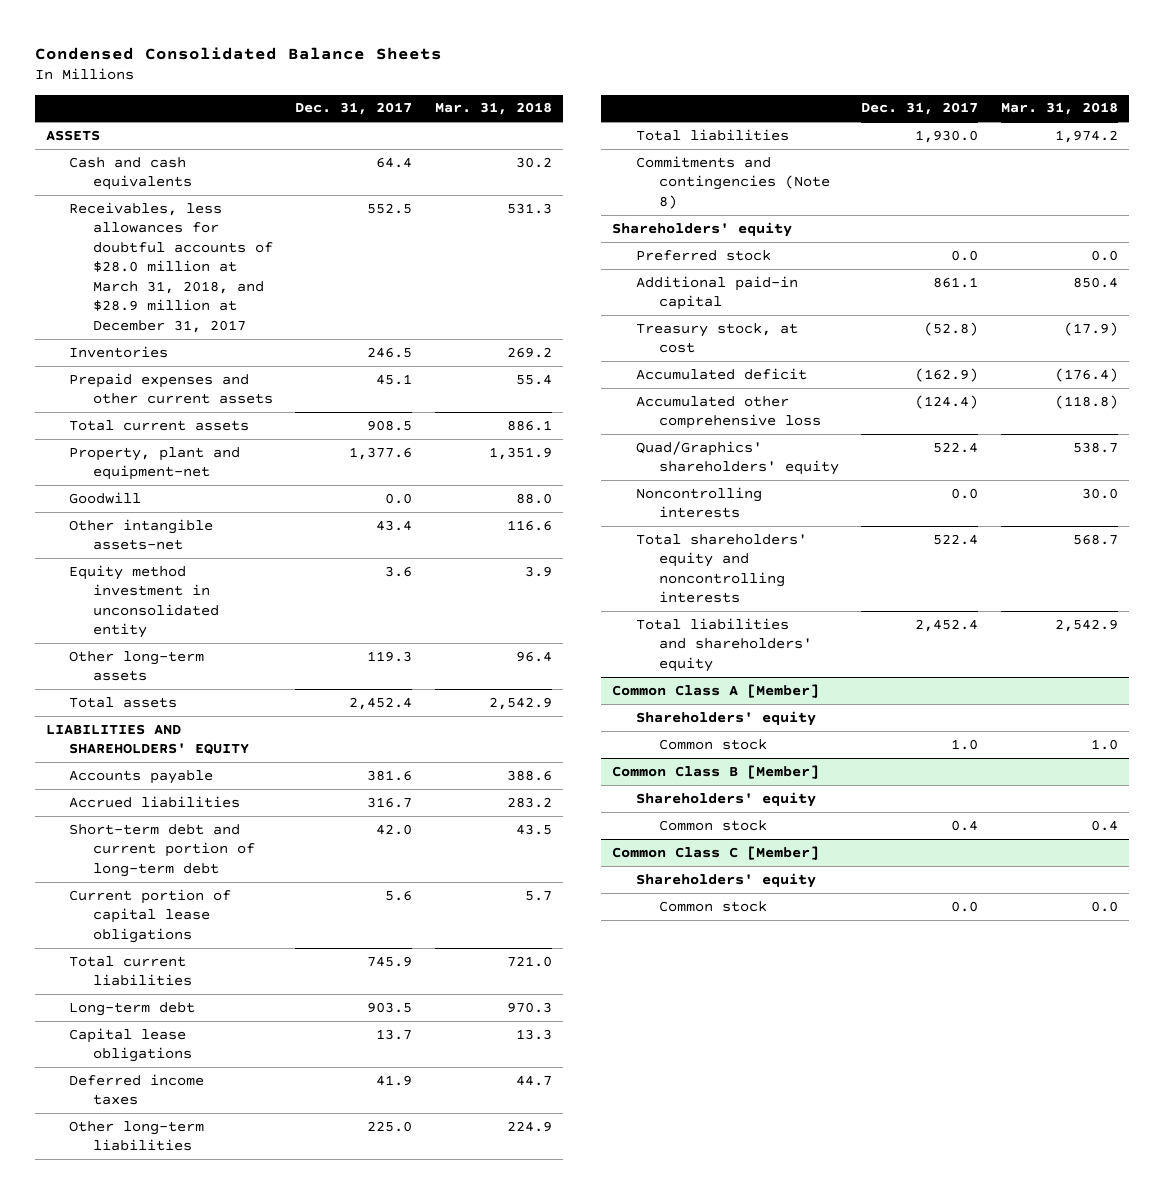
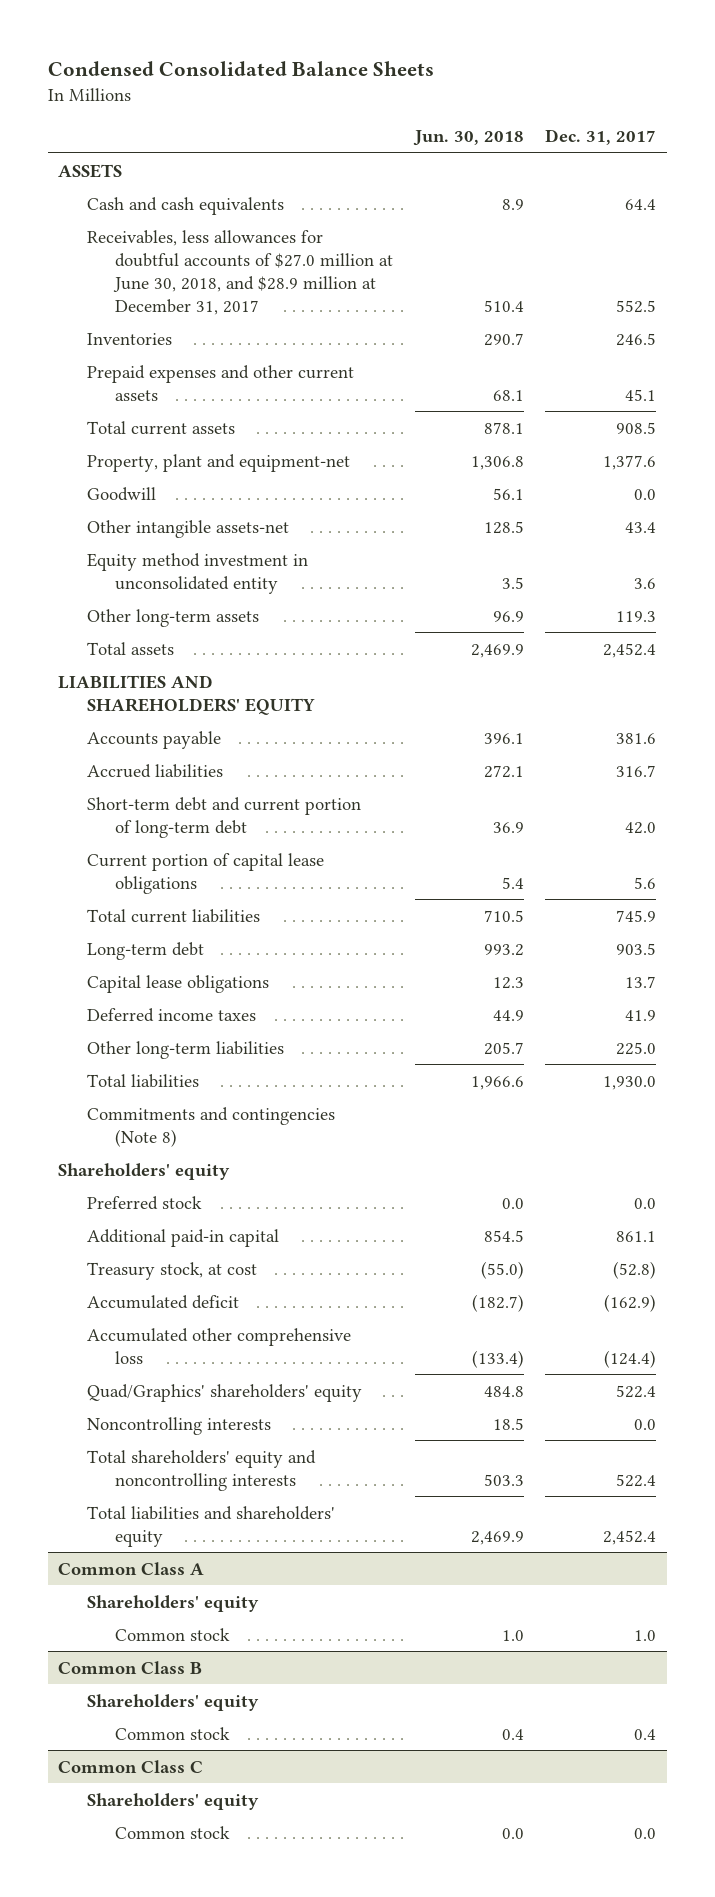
- | Dec. 31, 2017 | Mar. 31, 2018
+ | Jun. 30, 2018 | Dec. 31, 2017
- Receivables, less allowances for doubtful accounts of $28.0 million at March 31, 2018, and $28.9 million at December 31, 2017 | 552.5 | 531.3
+ Receivables, less allowances for doubtful accounts of $27.0 million at June 30, 2018, and $28.9 million at December 31, 2017 | 510.4 | 552.5
- Common Class A [Member]
+ Common Class A
- Common Class B [Member]
+ Common Class B
- Common Class C [Member]
+ Common Class C

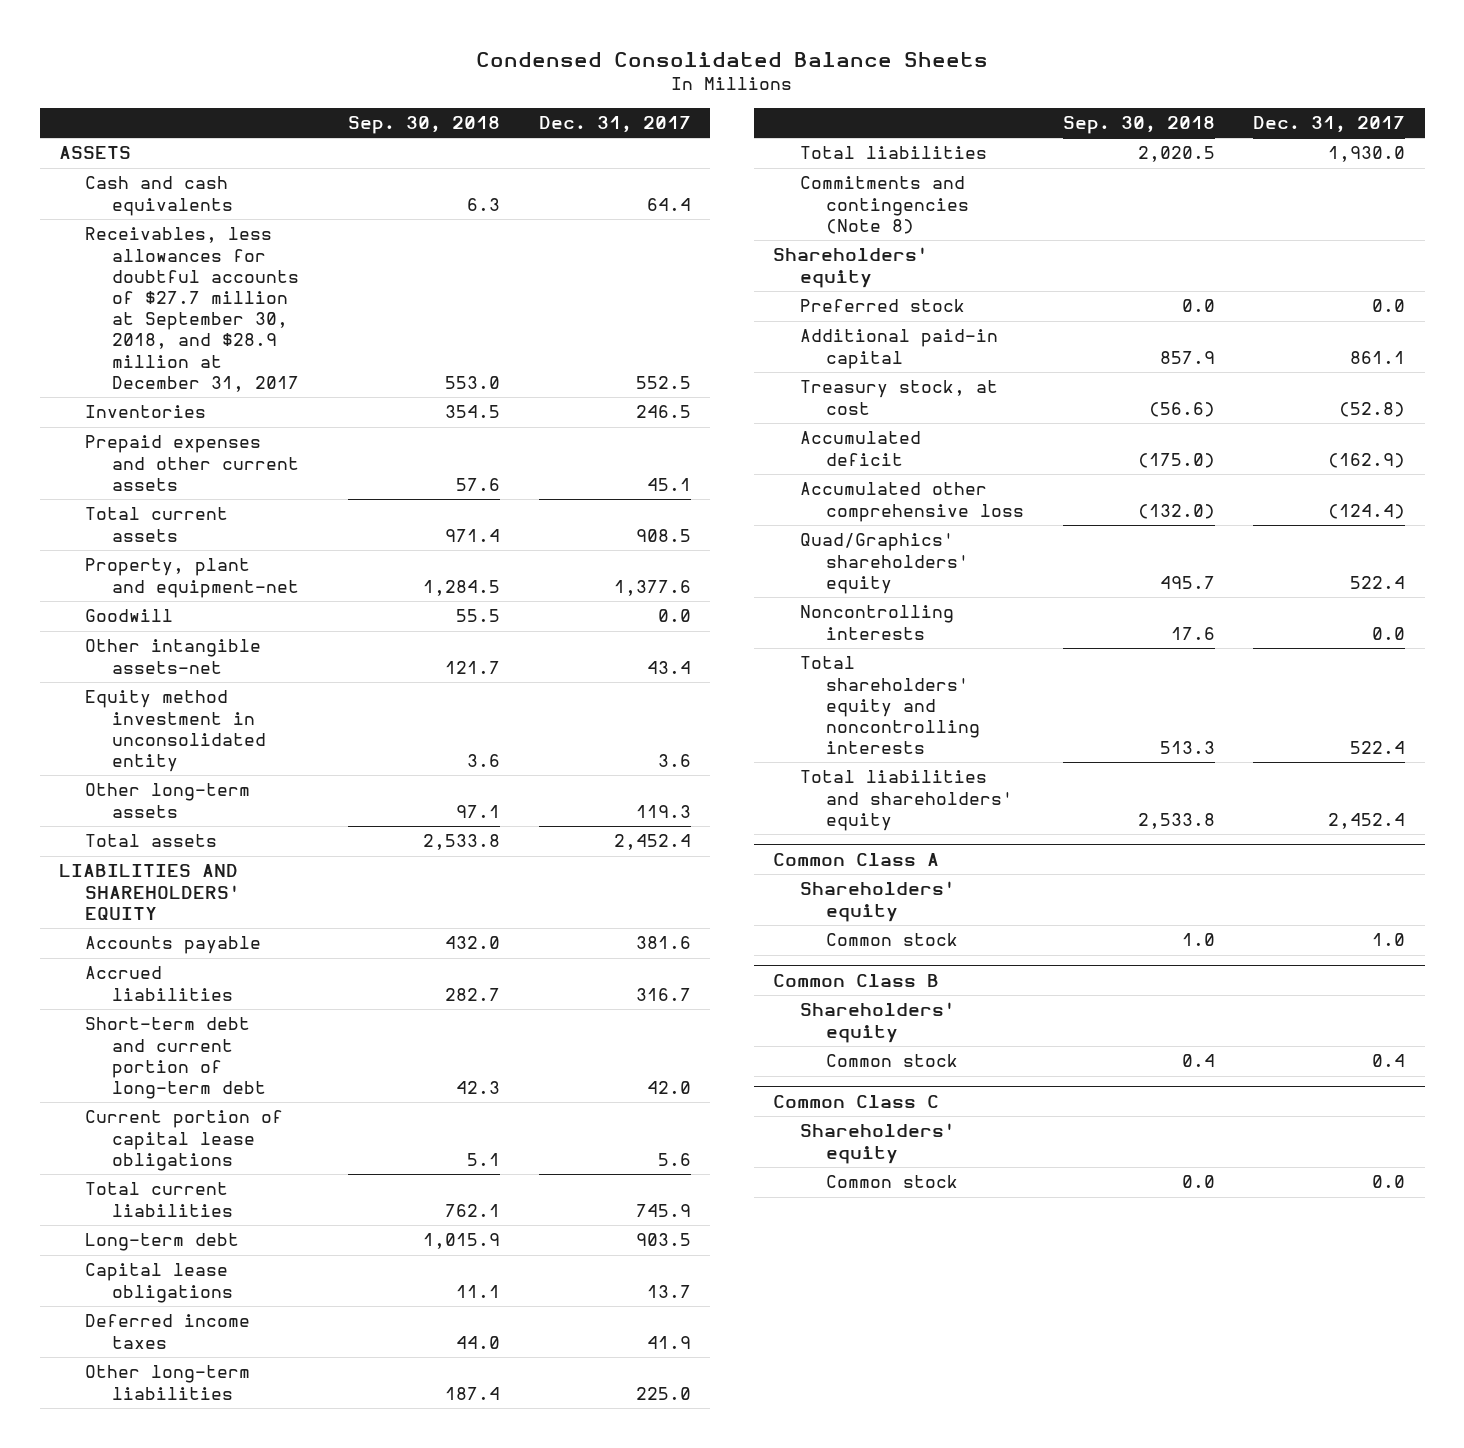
- | Jun. 30, 2018 | Dec. 31, 2017
+ | Sep. 30, 2018 | Dec. 31, 2017
- Receivables, less allowances for doubtful accounts of $27.0 million at June 30, 2018, and $28.9 million at December 31, 2017 | 510.4 | 552.5
+ Receivables, less allowances for doubtful accounts of $27.7 million at September 30, 2018, and $28.9 million at December 31, 2017 | 553.0 | 552.5

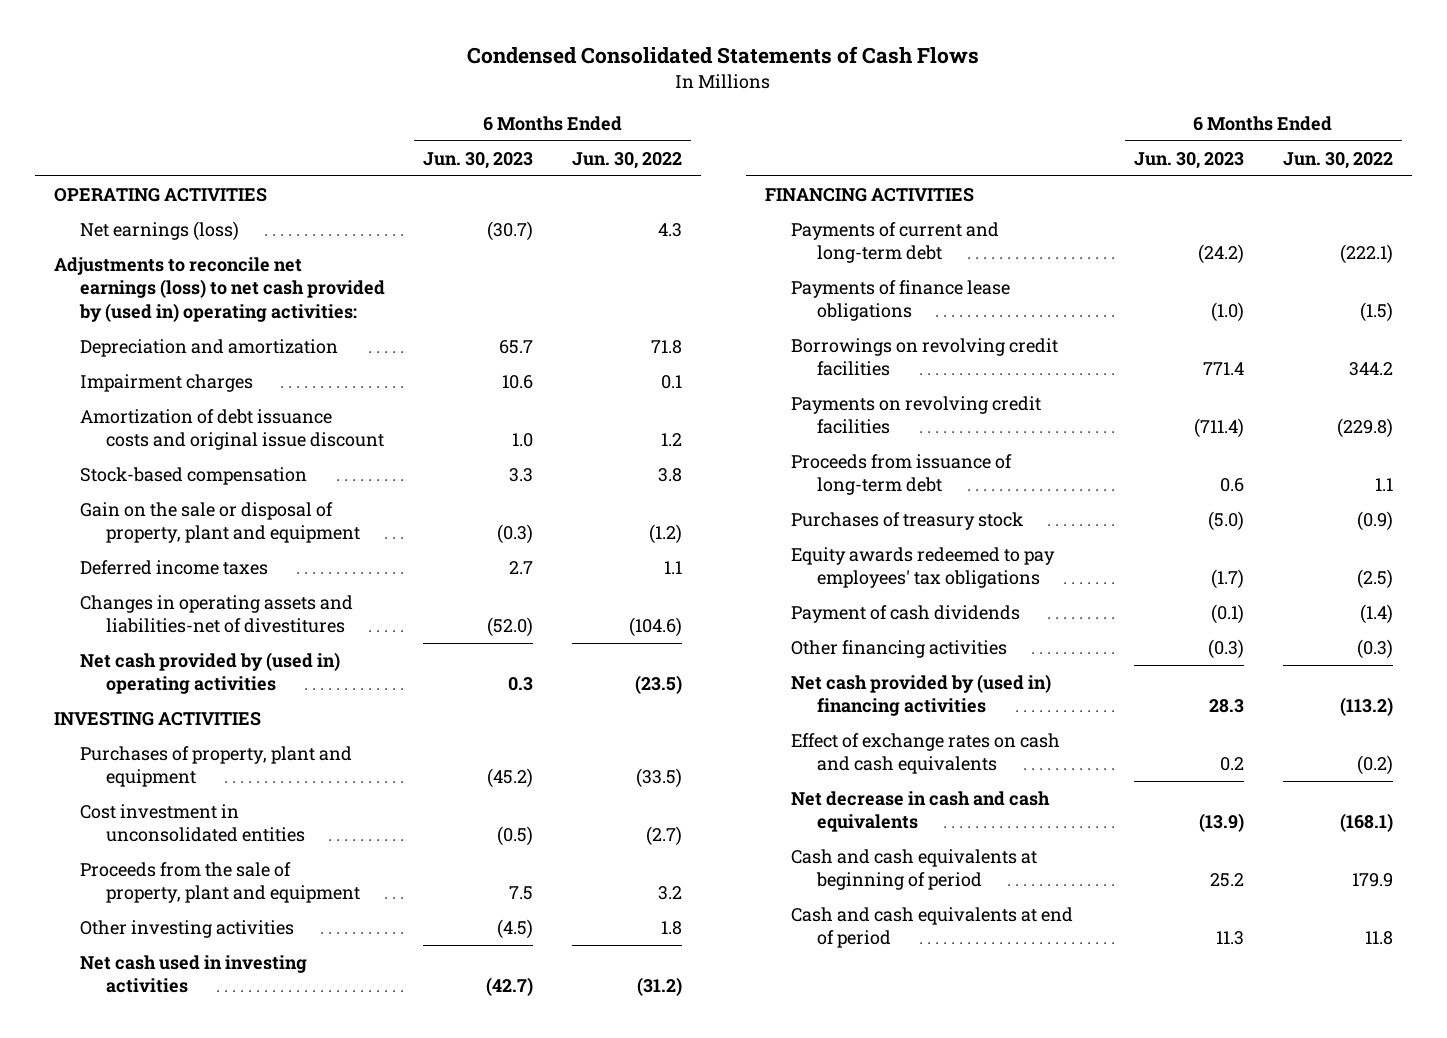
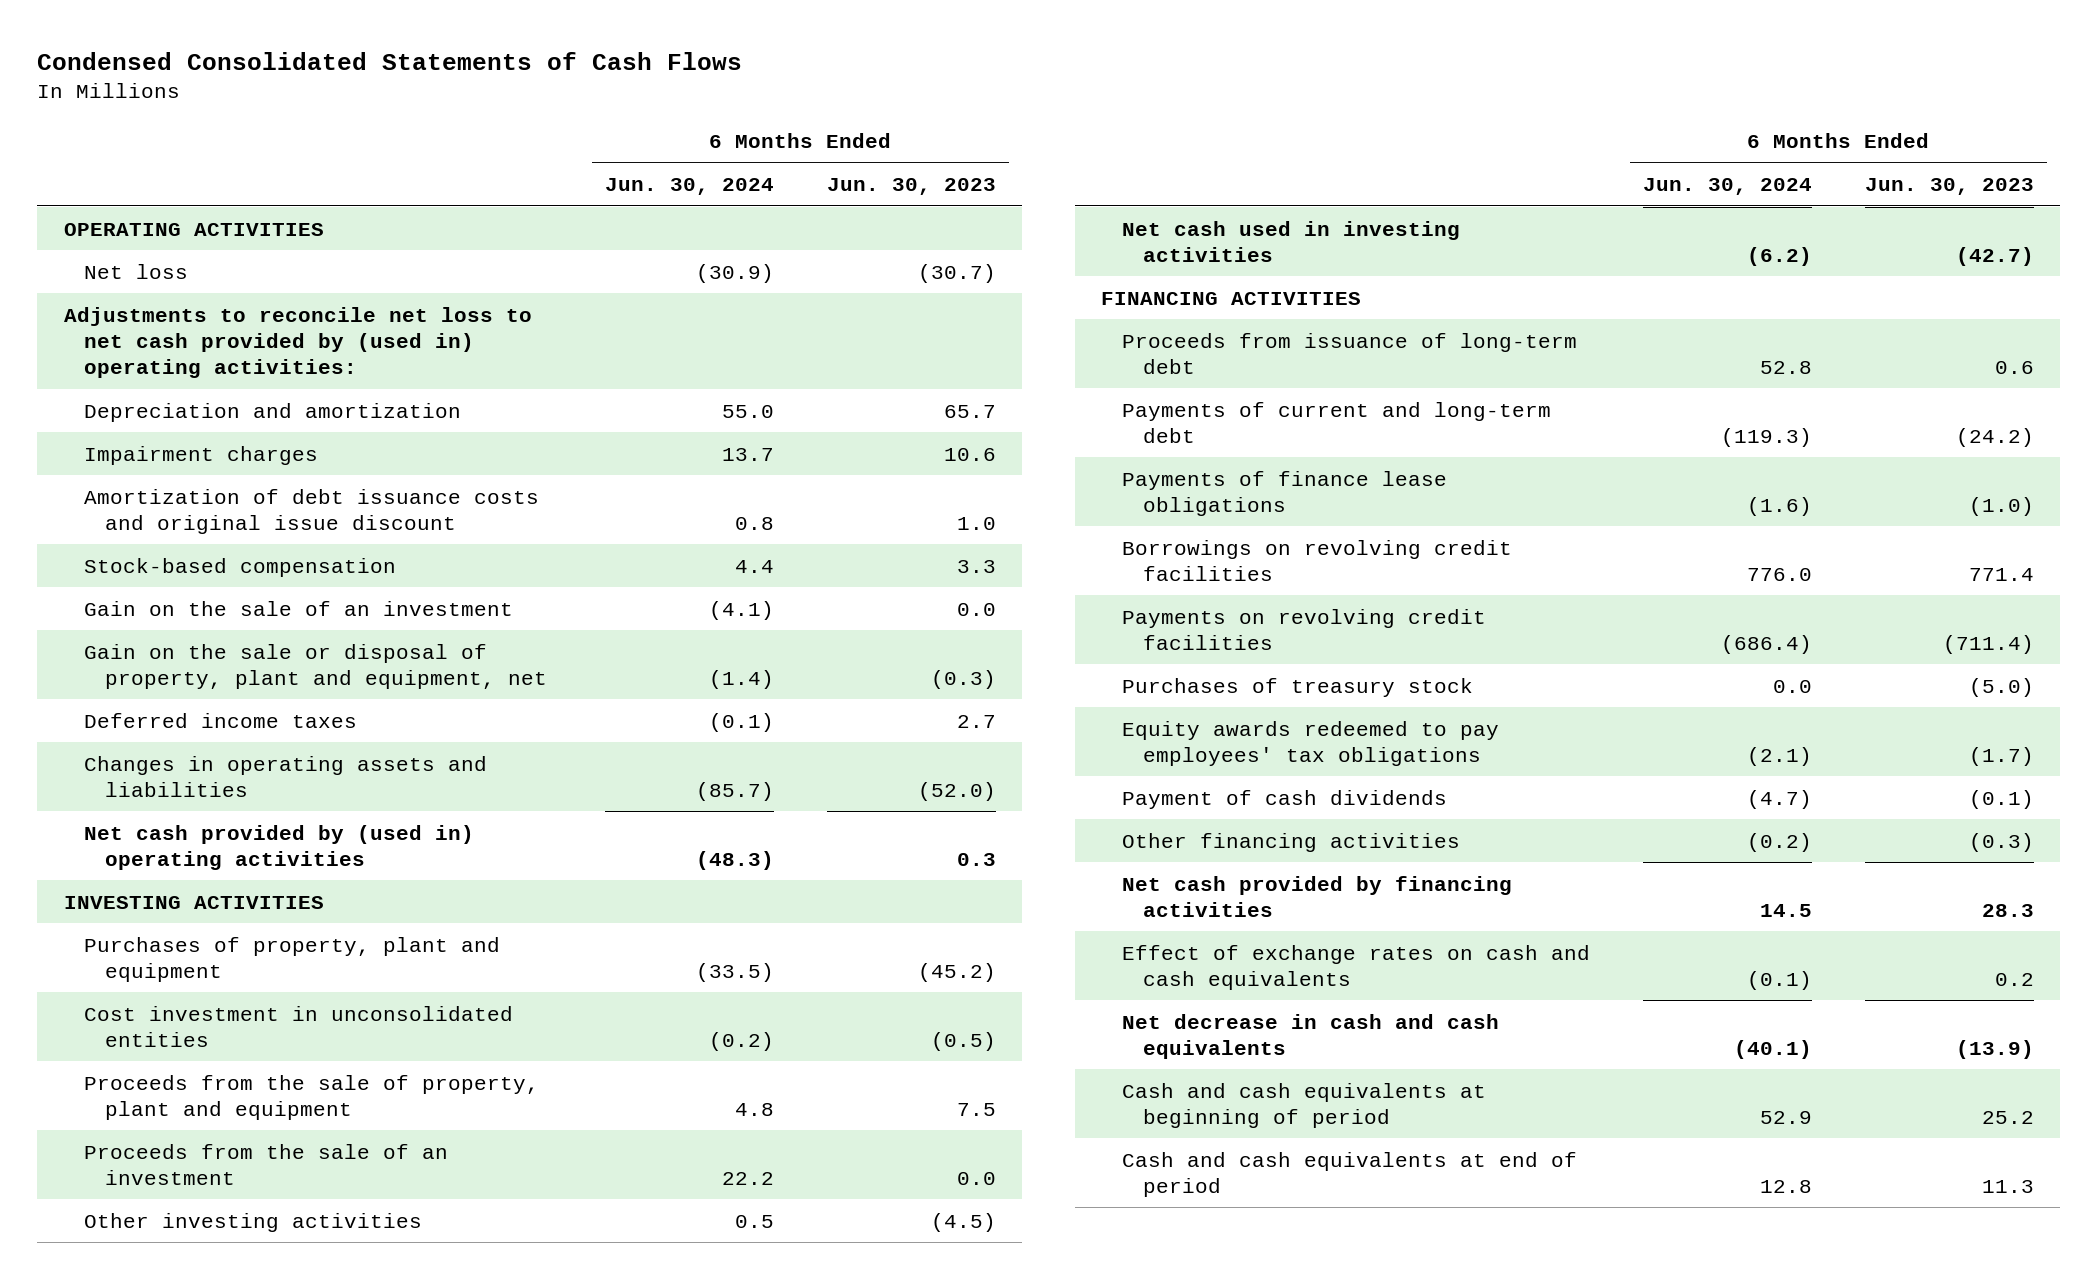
- | 6 Months Ended Jun. 30, 2023 | 6 Months Ended Jun. 30, 2022
+ | 6 Months Ended Jun. 30, 2024 | 6 Months Ended Jun. 30, 2023
- Net earnings (loss) | (30.7) | 4.3
- Adjustments to reconcile net earnings (loss) to net cash provided by (used in) operating activities:
+ Net loss | (30.9) | (30.7)
+ Adjustments to reconcile net loss to net cash provided by (used in) operating activities:
- Gain on the sale or disposal of property, plant and equipment | (0.3) | (1.2)
+ Gain on the sale of an investment | (4.1) | 0.0
+ Gain on the sale or disposal of property, plant and equipment, net | (1.4) | (0.3)
- Changes in operating assets and liabilities-net of divestitures | (52.0) | (104.6)
+ Changes in operating assets and liabilities | (85.7) | (52.0)
+ Proceeds from the sale of an investment | 22.2 | 0.0
moved up: Proceeds from issuance of long-term debt | 52.8 | 0.6
- Net cash provided by (used in) financing activities | 28.3 | (113.2)
+ Net cash provided by financing activities | 14.5 | 28.3

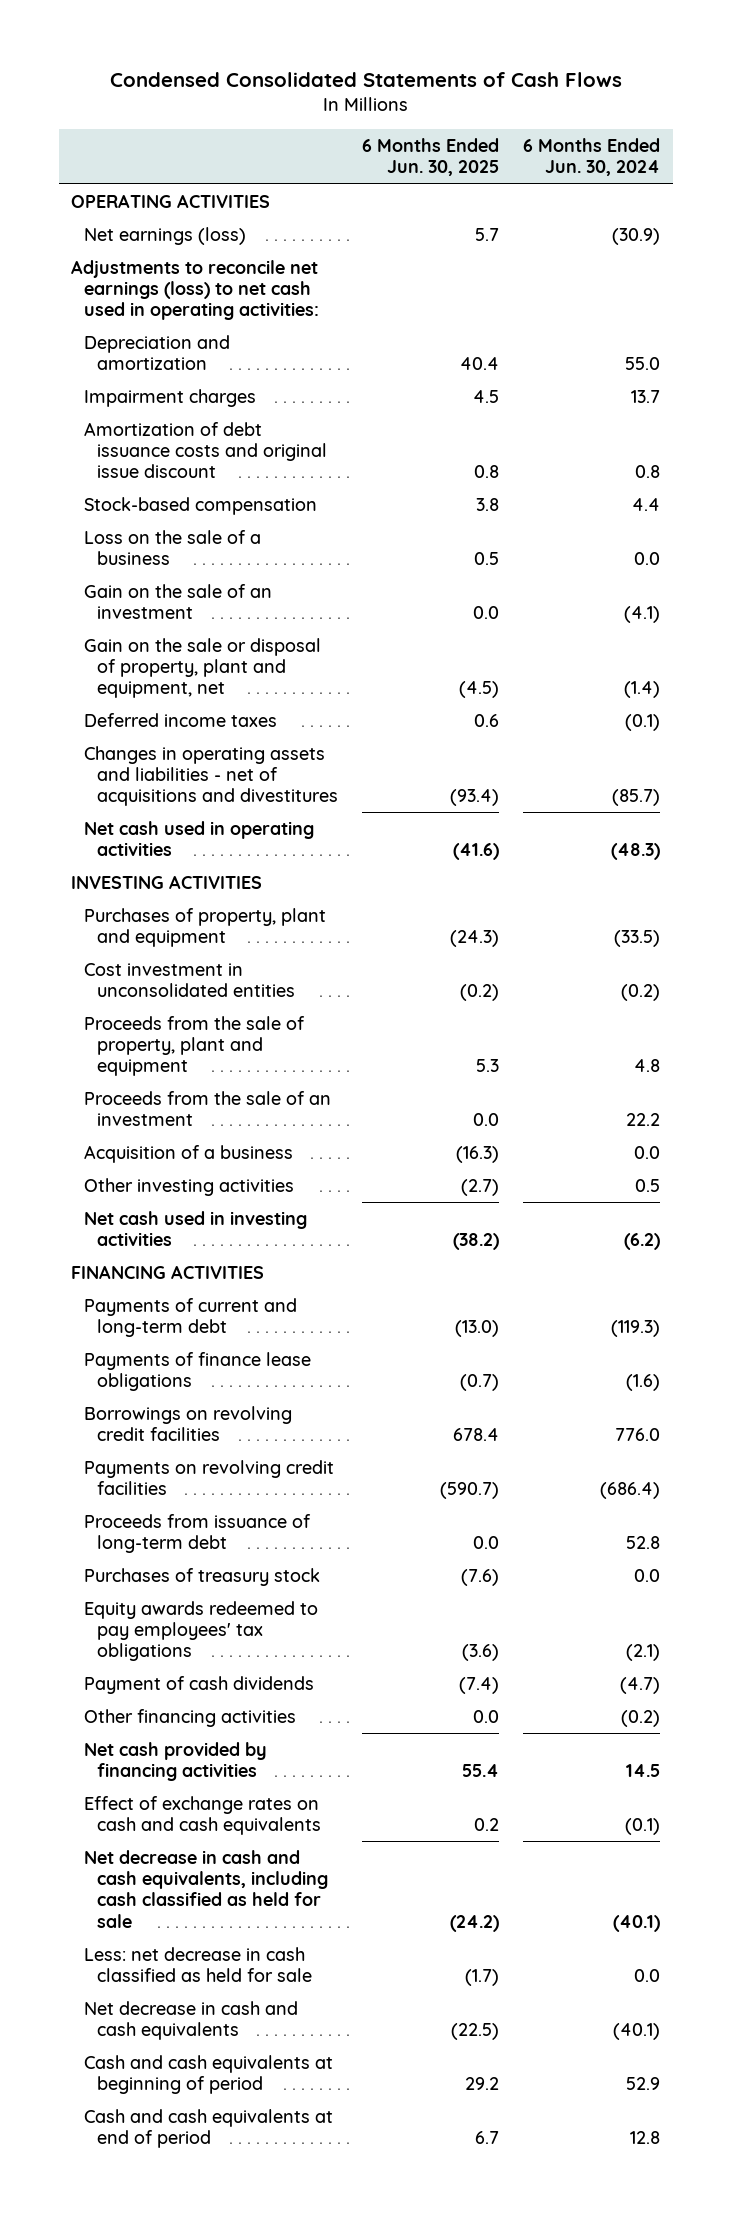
- | 6 Months Ended Jun. 30, 2024 | 6 Months Ended Jun. 30, 2023
+ | 6 Months Ended Jun. 30, 2025 | 6 Months Ended Jun. 30, 2024
- Net loss | (30.9) | (30.7)
- Adjustments to reconcile net loss to net cash provided by (used in) operating activities:
+ Net earnings (loss) | 5.7 | (30.9)
+ Adjustments to reconcile net earnings (loss) to net cash used in operating activities:
+ Loss on the sale of a business | 0.5 | 0.0
- Changes in operating assets and liabilities | (85.7) | (52.0)
- Net cash provided by (used in) operating activities | (48.3) | 0.3
+ Changes in operating assets and liabilities - net of acquisitions and divestitures | (93.4) | (85.7)
+ Net cash used in operating activities | (41.6) | (48.3)
+ Acquisition of a business | (16.3) | 0.0
moved down: Proceeds from issuance of long-term debt | 0.0 | 52.8
+ Net decrease in cash and cash equivalents, including cash classified as held for sale | (24.2) | (40.1)
+ Less: net decrease in cash classified as held for sale | (1.7) | 0.0

